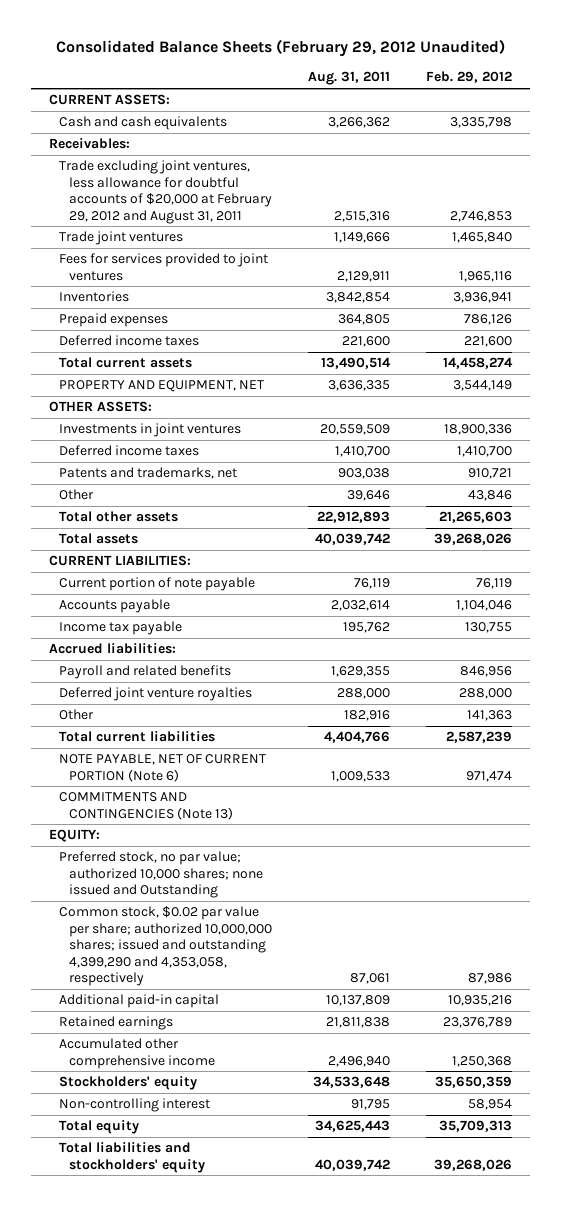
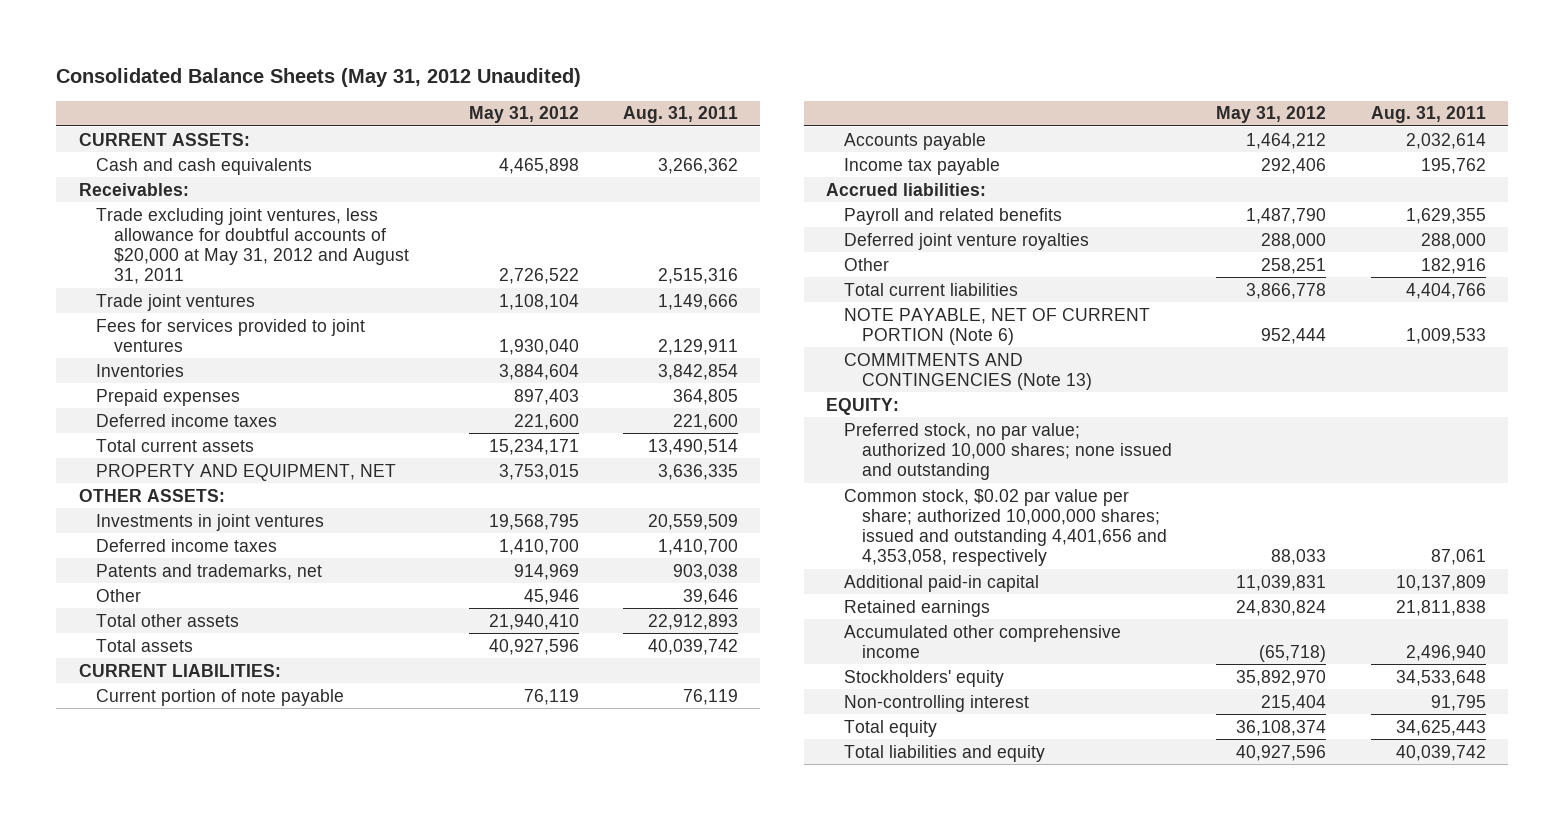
- Consolidated Balance Sheets (February 29, 2012 Unaudited)
+ Consolidated Balance Sheets (May 31, 2012 Unaudited)
- | Aug. 31, 2011 | Feb. 29, 2012
+ | May 31, 2012 | Aug. 31, 2011
- Trade excluding joint ventures, less allowance for doubtful accounts of $20,000 at February 29, 2012 and August 31, 2011 | 2,515,316 | 2,746,853
+ Trade excluding joint ventures, less allowance for doubtful accounts of $20,000 at May 31, 2012 and August 31, 2011 | 2,726,522 | 2,515,316
- Preferred stock, no par value; authorized 10,000 shares; none issued and Outstanding
- Common stock, $0.02 par value per share; authorized 10,000,000 shares; issued and outstanding 4,399,290 and 4,353,058, respectively | 87,061 | 87,986
+ Preferred stock, no par value; authorized 10,000 shares; none issued and outstanding
+ Common stock, $0.02 par value per share; authorized 10,000,000 shares; issued and outstanding 4,401,656 and 4,353,058, respectively | 88,033 | 87,061
- Total liabilities and stockholders' equity | 40,039,742 | 39,268,026
+ Total liabilities and equity | 40,927,596 | 40,039,742

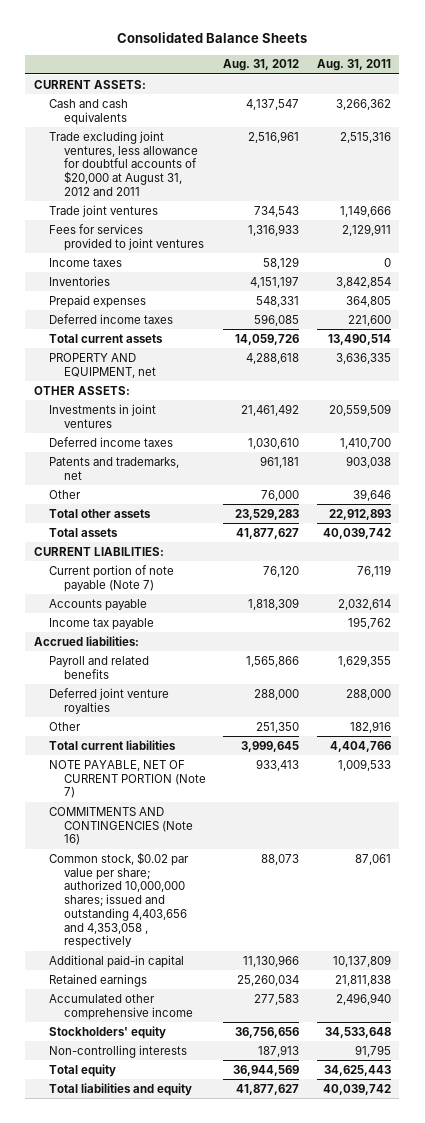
- Consolidated Balance Sheets (May 31, 2012 Unaudited)
+ Consolidated Balance Sheets
- | May 31, 2012 | Aug. 31, 2011
+ | Aug. 31, 2012 | Aug. 31, 2011
- Receivables:
- Trade excluding joint ventures, less allowance for doubtful accounts of $20,000 at May 31, 2012 and August 31, 2011 | 2,726,522 | 2,515,316
+ Trade excluding joint ventures, less allowance for doubtful accounts of $20,000 at August 31, 2012 and 2011 | 2,516,961 | 2,515,316
+ Income taxes | 58,129 | 0
- PROPERTY AND EQUIPMENT, NET | 3,753,015 | 3,636,335
+ PROPERTY AND EQUIPMENT, net | 4,288,618 | 3,636,335
- Current portion of note payable | 76,119 | 76,119
+ Current portion of note payable (Note 7) | 76,120 | 76,119
- NOTE PAYABLE, NET OF CURRENT PORTION (Note 6) | 952,444 | 1,009,533
- COMMITMENTS AND CONTINGENCIES (Note 13)
- EQUITY:
- Preferred stock, no par value; authorized 10,000 shares; none issued and outstanding
- Common stock, $0.02 par value per share; authorized 10,000,000 shares; issued and outstanding 4,401,656 and 4,353,058, respectively | 88,033 | 87,061
+ NOTE PAYABLE, NET OF CURRENT PORTION (Note 7) | 933,413 | 1,009,533
+ COMMITMENTS AND CONTINGENCIES (Note 16)
+ Common stock, $0.02 par value per share; authorized 10,000,000 shares; issued and outstanding 4,403,656 and 4,353,058 , respectively | 88,073 | 87,061
- Non-controlling interest | 215,404 | 91,795
+ Non-controlling interests | 187,913 | 91,795

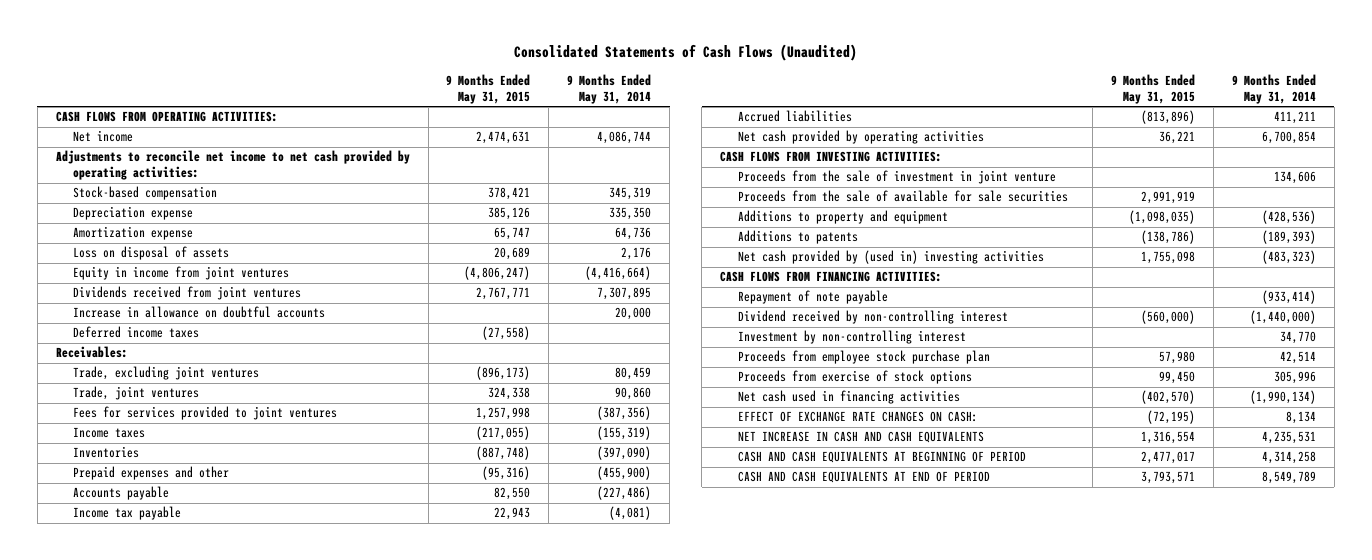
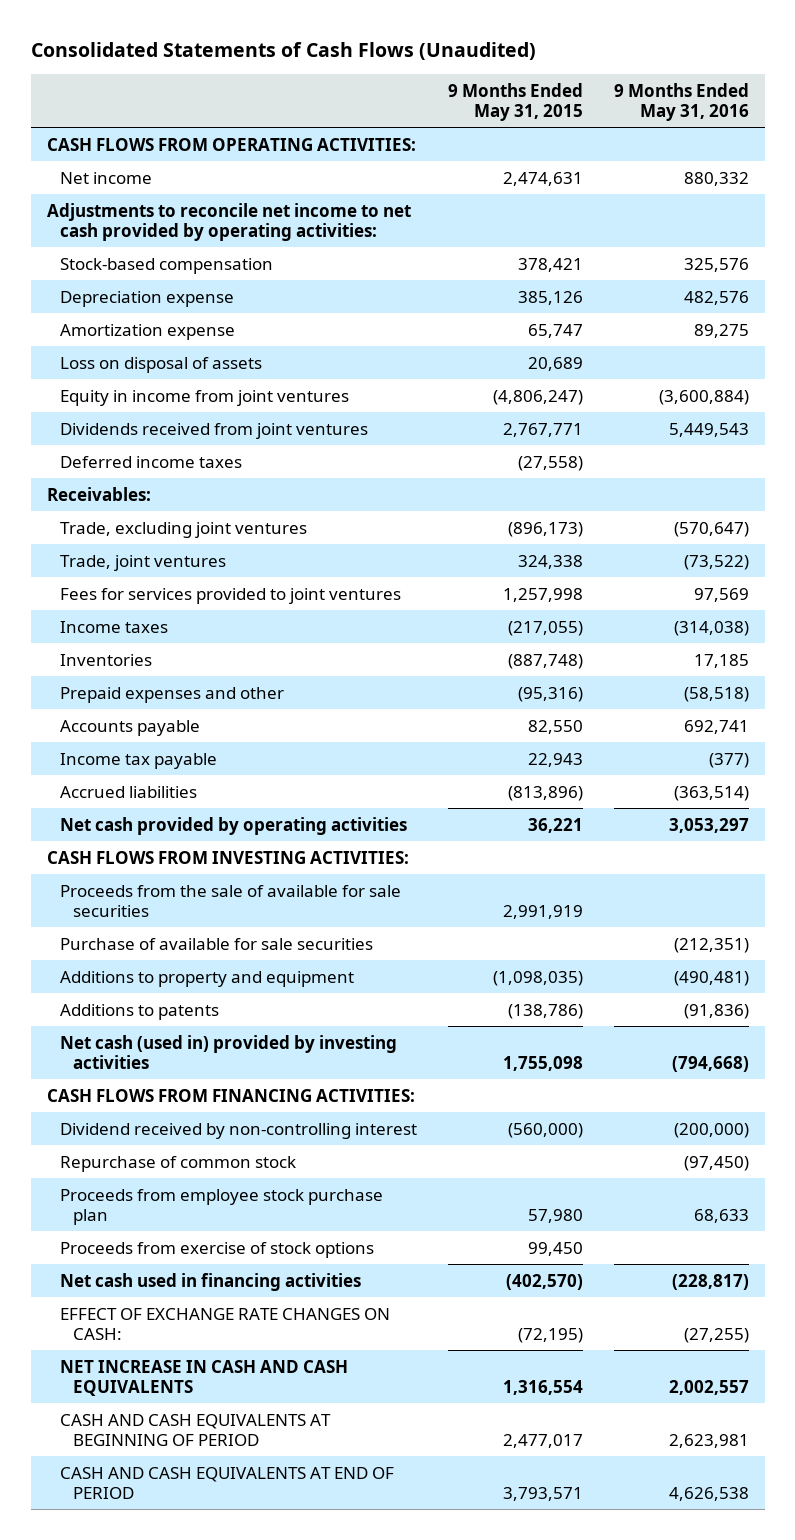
- | 9 Months Ended May 31, 2015 | 9 Months Ended May 31, 2014
+ | 9 Months Ended May 31, 2015 | 9 Months Ended May 31, 2016
- Increase in allowance on doubtful accounts | | 20,000
- Proceeds from the sale of investment in joint venture | | 134,606
+ Purchase of available for sale securities | | (212,351)
- Net cash provided by (used in) investing activities | 1,755,098 | (483,323)
+ Net cash (used in) provided by investing activities | 1,755,098 | (794,668)
- Repayment of note payable | | (933,414)
- Investment by non-controlling interest | | 34,770
+ Repurchase of common stock | | (97,450)

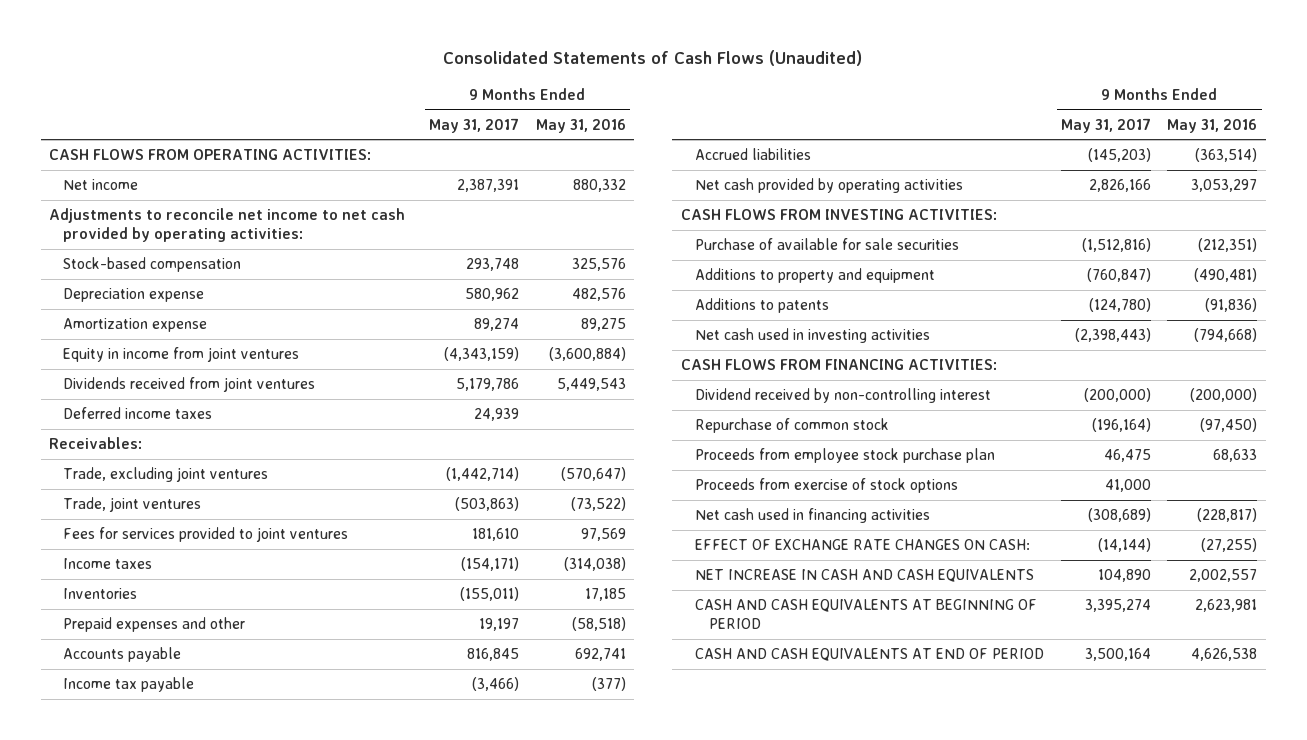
- | 9 Months Ended May 31, 2015 | 9 Months Ended May 31, 2016
+ | 9 Months Ended May 31, 2017 | 9 Months Ended May 31, 2016
- Loss on disposal of assets | 20,689 |
- Proceeds from the sale of available for sale securities | 2,991,919 |
- Net cash (used in) provided by investing activities | 1,755,098 | (794,668)
+ Net cash used in investing activities | (2,398,443) | (794,668)

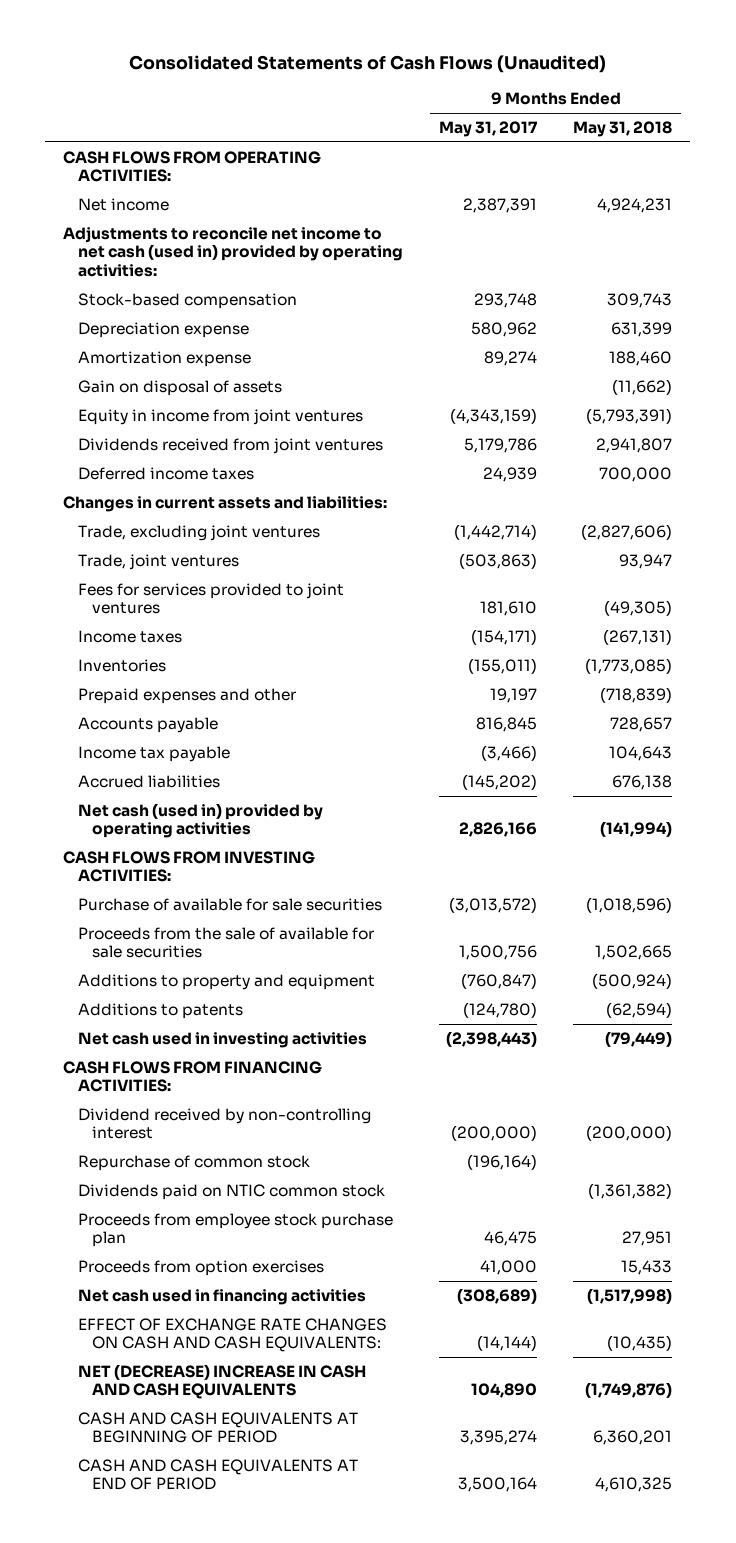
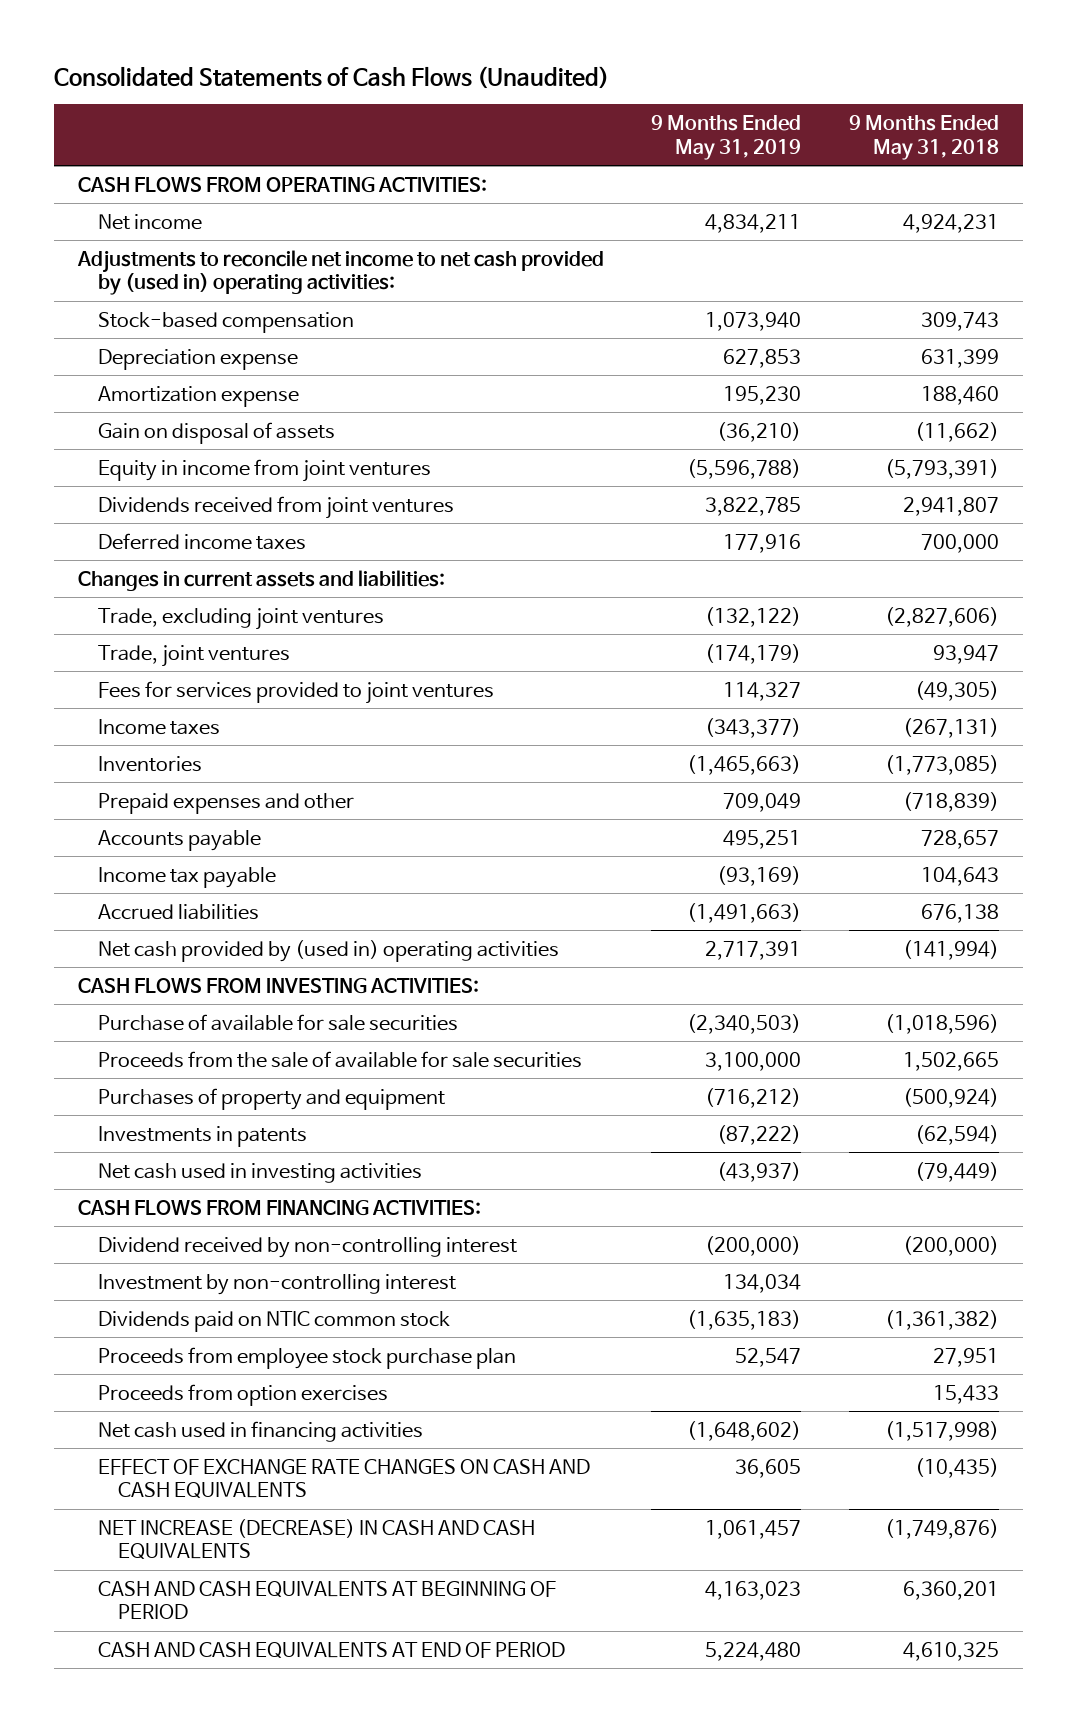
- | 9 Months Ended May 31, 2017 | 9 Months Ended May 31, 2018
+ | 9 Months Ended May 31, 2019 | 9 Months Ended May 31, 2018
- Adjustments to reconcile net income to net cash (used in) provided by operating activities:
+ Adjustments to reconcile net income to net cash provided by (used in) operating activities:
- Net cash (used in) provided by operating activities | 2,826,166 | (141,994)
+ Net cash provided by (used in) operating activities | 2,717,391 | (141,994)
- Additions to property and equipment | (760,847) | (500,924)
- Additions to patents | (124,780) | (62,594)
+ Purchases of property and equipment | (716,212) | (500,924)
+ Investments in patents | (87,222) | (62,594)
- Repurchase of common stock | (196,164) |
+ Investment by non-controlling interest | 134,034 |
- EFFECT OF EXCHANGE RATE CHANGES ON CASH AND CASH EQUIVALENTS: | (14,144) | (10,435)
- NET (DECREASE) INCREASE IN CASH AND CASH EQUIVALENTS | 104,890 | (1,749,876)
+ EFFECT OF EXCHANGE RATE CHANGES ON CASH AND CASH EQUIVALENTS | 36,605 | (10,435)
+ NET INCREASE (DECREASE) IN CASH AND CASH EQUIVALENTS | 1,061,457 | (1,749,876)

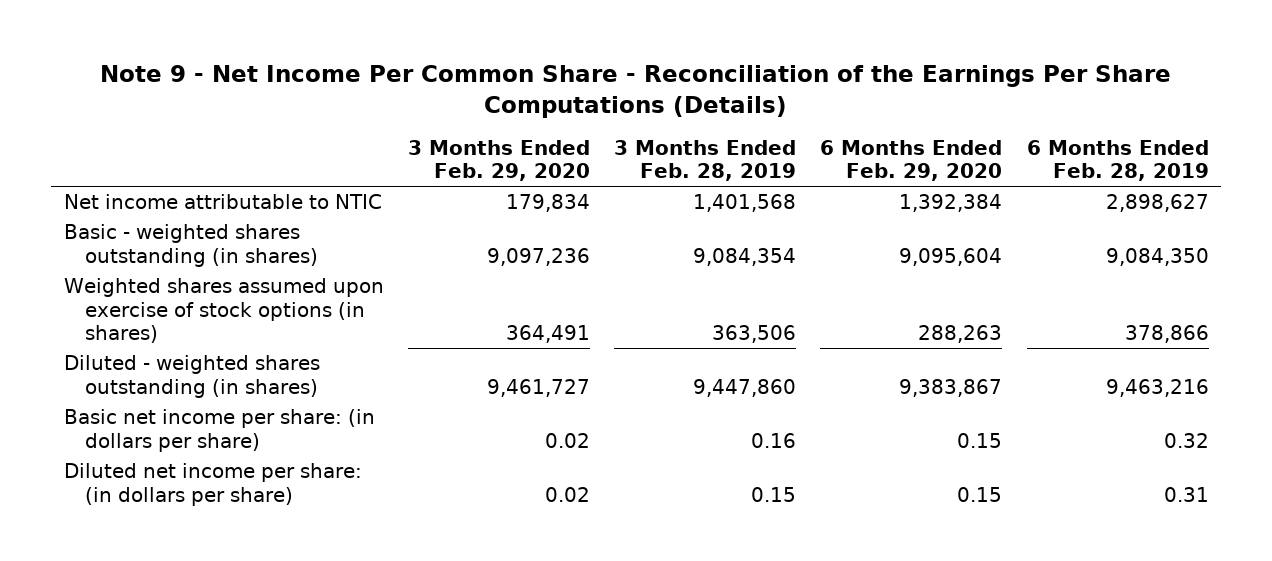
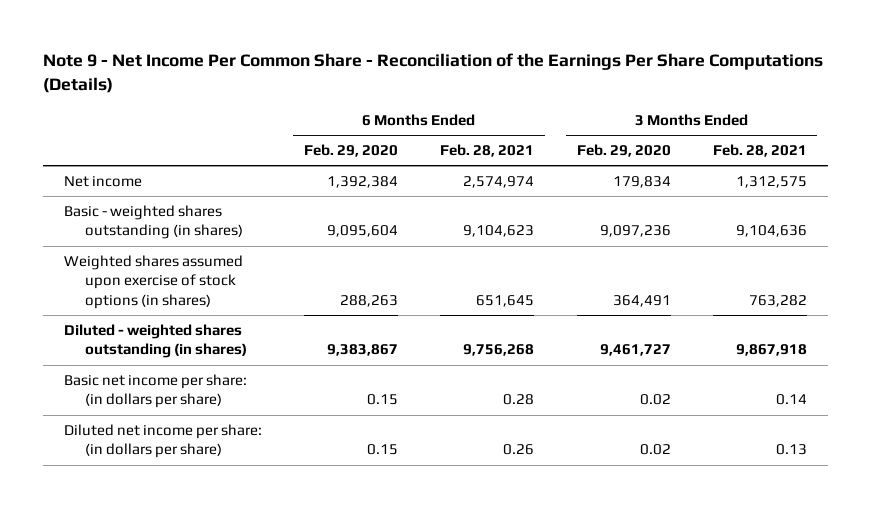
- | 3 Months Ended Feb. 29, 2020 | 3 Months Ended Feb. 28, 2019 | 6 Months Ended Feb. 29, 2020 | 6 Months Ended Feb. 28, 2019
+ | 6 Months Ended Feb. 29, 2020 | 6 Months Ended Feb. 28, 2021 | 3 Months Ended Feb. 29, 2020 | 3 Months Ended Feb. 28, 2021
- Net income attributable to NTIC | 179,834 | 1,401,568 | 1,392,384 | 2,898,627
+ Net income | 1,392,384 | 2,574,974 | 179,834 | 1,312,575

